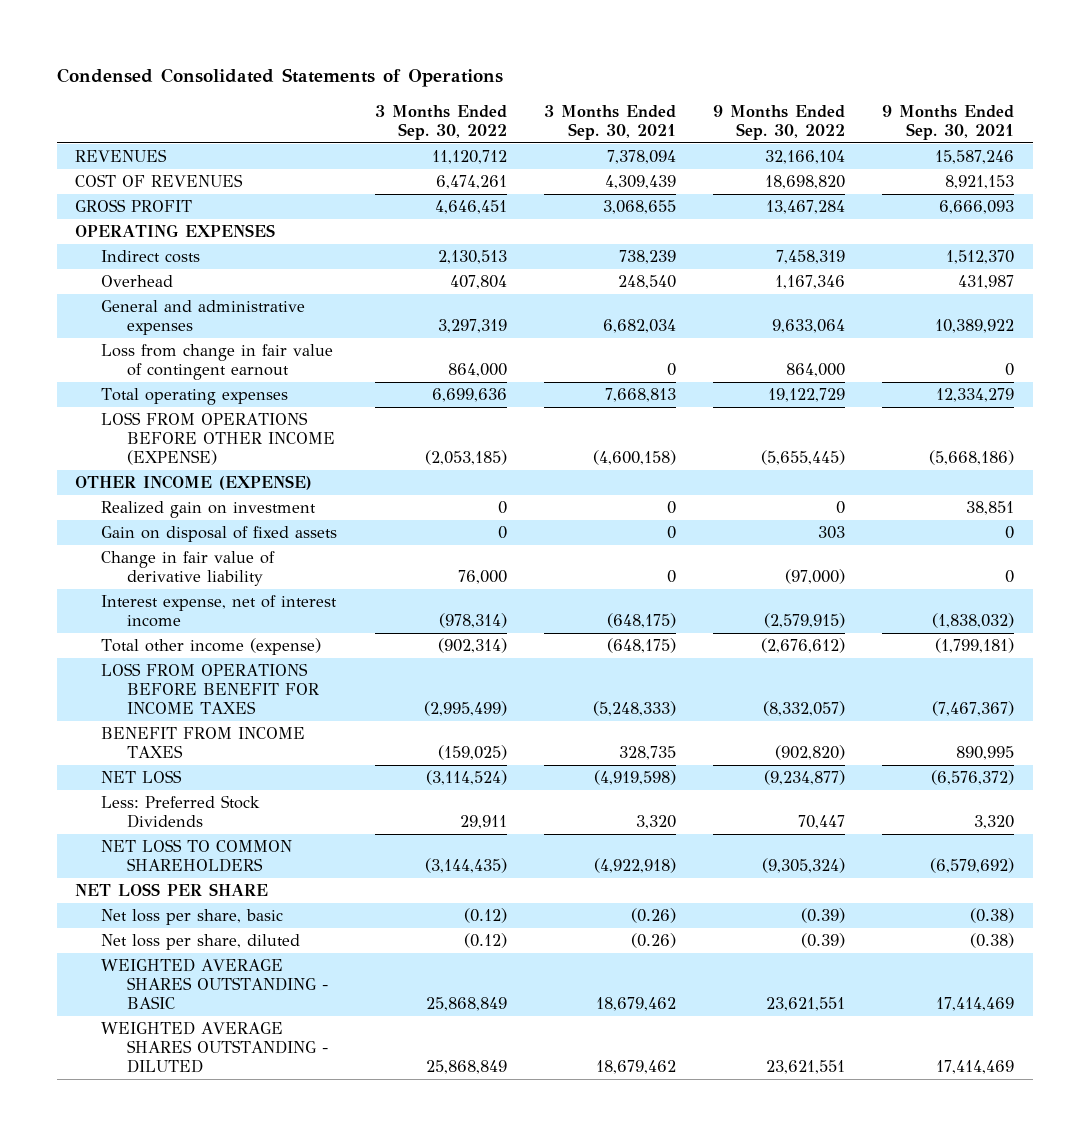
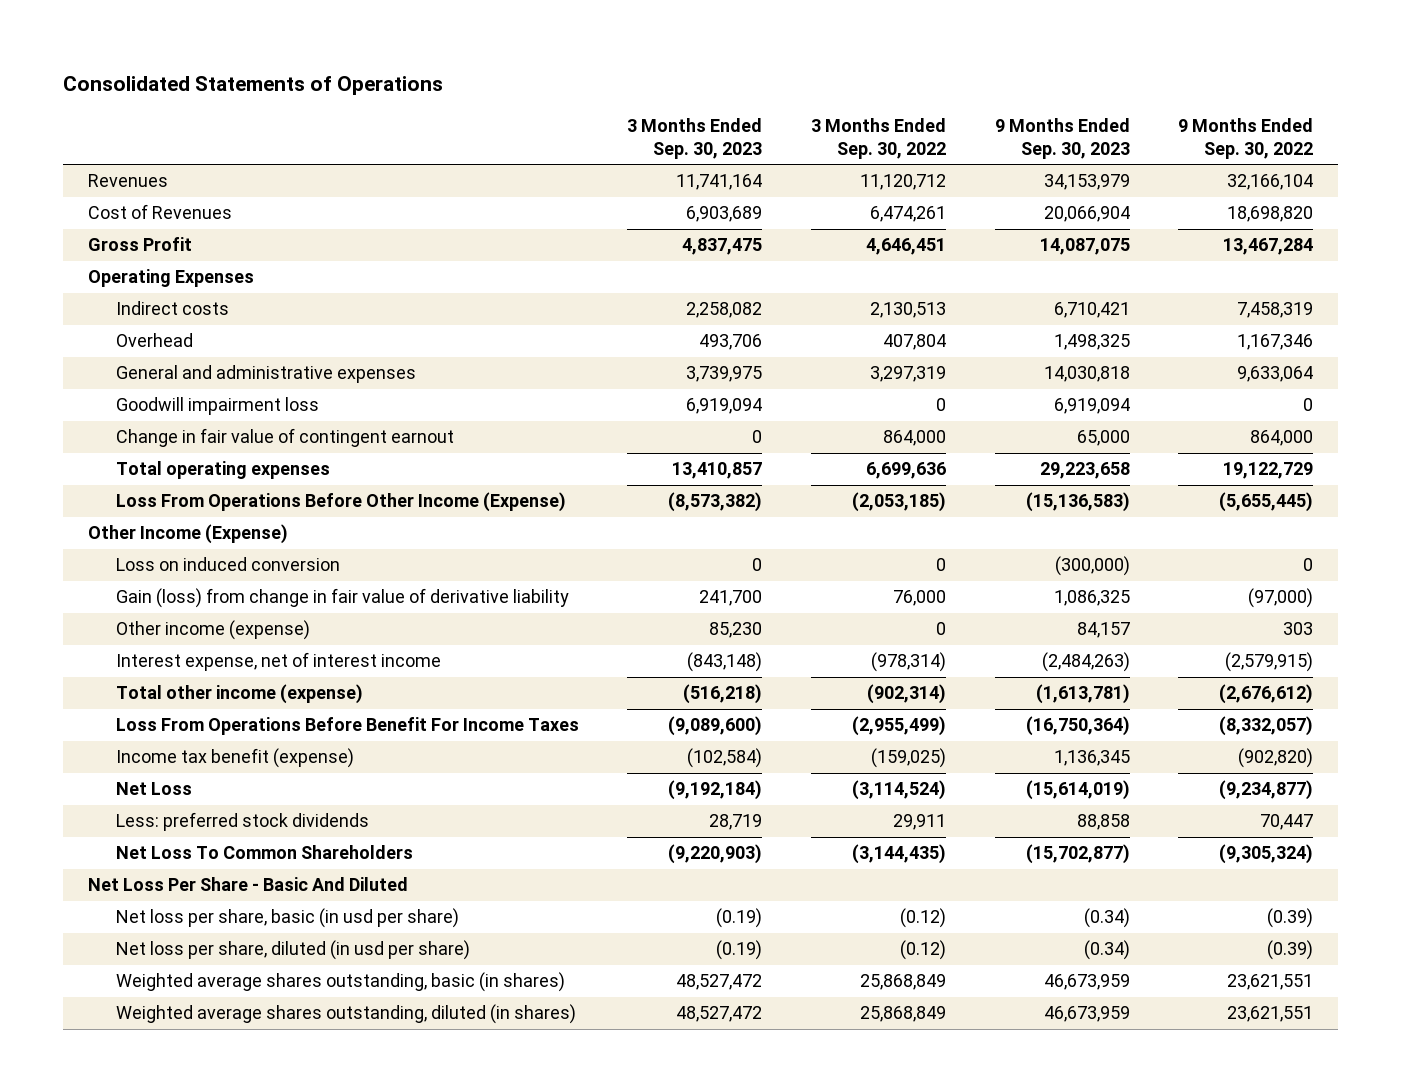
- Condensed Consolidated Statements of Operations
+ Consolidated Statements of Operations
- | 3 Months Ended Sep. 30, 2022 | 3 Months Ended Sep. 30, 2021 | 9 Months Ended Sep. 30, 2022 | 9 Months Ended Sep. 30, 2021
+ | 3 Months Ended Sep. 30, 2023 | 3 Months Ended Sep. 30, 2022 | 9 Months Ended Sep. 30, 2023 | 9 Months Ended Sep. 30, 2022
- REVENUES | 11,120,712 | 7,378,094 | 32,166,104 | 15,587,246
- COST OF REVENUES | 6,474,261 | 4,309,439 | 18,698,820 | 8,921,153
- GROSS PROFIT | 4,646,451 | 3,068,655 | 13,467,284 | 6,666,093
- OPERATING EXPENSES
+ Revenues | 11,741,164 | 11,120,712 | 34,153,979 | 32,166,104
+ Cost of Revenues | 6,903,689 | 6,474,261 | 20,066,904 | 18,698,820
+ Gross Profit | 4,837,475 | 4,646,451 | 14,087,075 | 13,467,284
+ Operating Expenses
- Loss from change in fair value of contingent earnout | 864,000 | 0 | 864,000 | 0
+ Goodwill impairment loss | 6,919,094 | 0 | 6,919,094 | 0
+ Change in fair value of contingent earnout | 0 | 864,000 | 65,000 | 864,000
- LOSS FROM OPERATIONS BEFORE OTHER INCOME (EXPENSE) | (2,053,185) | (4,600,158) | (5,655,445) | (5,668,186)
- OTHER INCOME (EXPENSE)
- Realized gain on investment | 0 | 0 | 0 | 38,851
- Gain on disposal of fixed assets | 0 | 0 | 303 | 0
- Change in fair value of derivative liability | 76,000 | 0 | (97,000) | 0
+ Loss From Operations Before Other Income (Expense) | (8,573,382) | (2,053,185) | (15,136,583) | (5,655,445)
+ Other Income (Expense)
+ Loss on induced conversion | 0 | 0 | (300,000) | 0
+ Gain (loss) from change in fair value of derivative liability | 241,700 | 76,000 | 1,086,325 | (97,000)
+ Other income (expense) | 85,230 | 0 | 84,157 | 303
- LOSS FROM OPERATIONS BEFORE BENEFIT FOR INCOME TAXES | (2,995,499) | (5,248,333) | (8,332,057) | (7,467,367)
- BENEFIT FROM INCOME TAXES | (159,025) | 328,735 | (902,820) | 890,995
- NET LOSS | (3,114,524) | (4,919,598) | (9,234,877) | (6,576,372)
- Less: Preferred Stock Dividends | 29,911 | 3,320 | 70,447 | 3,320
- NET LOSS TO COMMON SHAREHOLDERS | (3,144,435) | (4,922,918) | (9,305,324) | (6,579,692)
- NET LOSS PER SHARE
- Net loss per share, basic | (0.12) | (0.26) | (0.39) | (0.38)
- Net loss per share, diluted | (0.12) | (0.26) | (0.39) | (0.38)
- WEIGHTED AVERAGE SHARES OUTSTANDING - BASIC | 25,868,849 | 18,679,462 | 23,621,551 | 17,414,469
- WEIGHTED AVERAGE SHARES OUTSTANDING - DILUTED | 25,868,849 | 18,679,462 | 23,621,551 | 17,414,469
+ Loss From Operations Before Benefit For Income Taxes | (9,089,600) | (2,955,499) | (16,750,364) | (8,332,057)
+ Income tax benefit (expense) | (102,584) | (159,025) | 1,136,345 | (902,820)
+ Net Loss | (9,192,184) | (3,114,524) | (15,614,019) | (9,234,877)
+ Less: preferred stock dividends | 28,719 | 29,911 | 88,858 | 70,447
+ Net Loss To Common Shareholders | (9,220,903) | (3,144,435) | (15,702,877) | (9,305,324)
+ Net Loss Per Share - Basic And Diluted
+ Net loss per share, basic (in usd per share) | (0.19) | (0.12) | (0.34) | (0.39)
+ Net loss per share, diluted (in usd per share) | (0.19) | (0.12) | (0.34) | (0.39)
+ Weighted average shares outstanding, basic (in shares) | 48,527,472 | 25,868,849 | 46,673,959 | 23,621,551
+ Weighted average shares outstanding, diluted (in shares) | 48,527,472 | 25,868,849 | 46,673,959 | 23,621,551

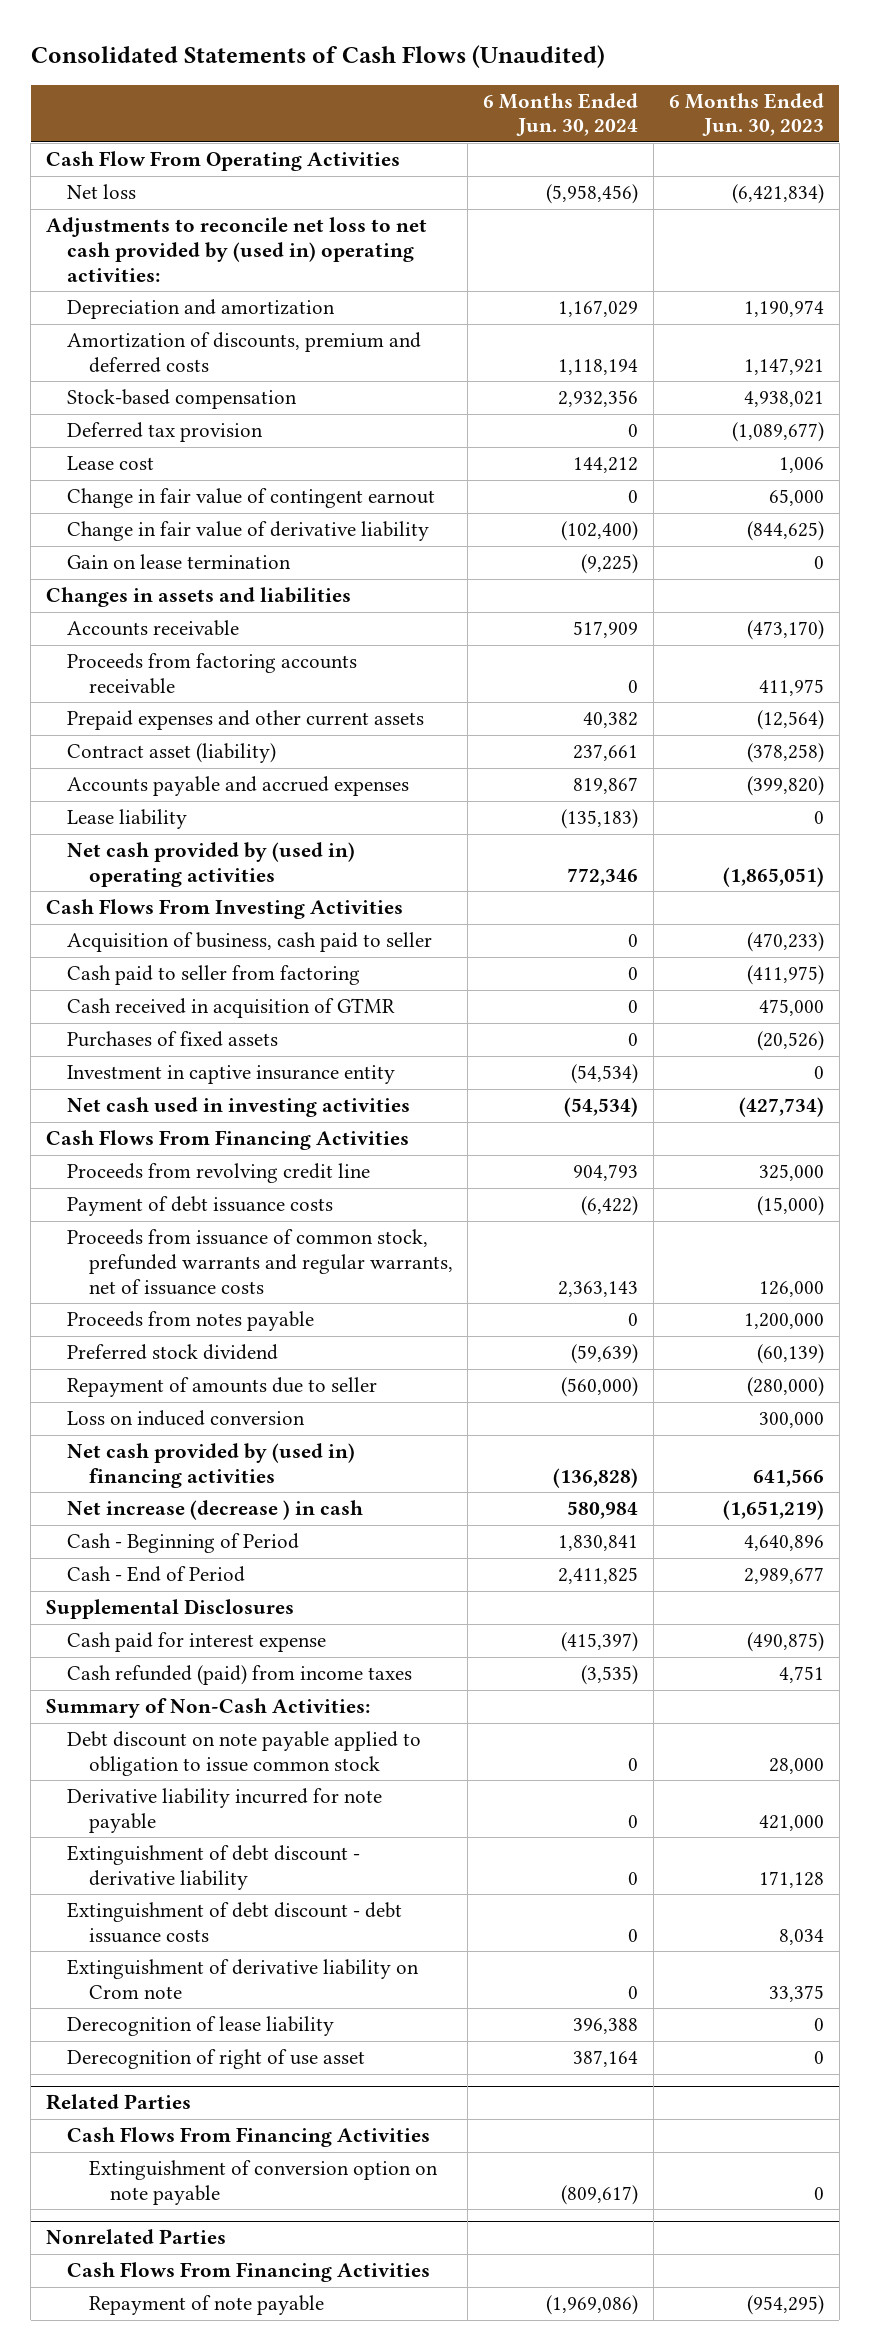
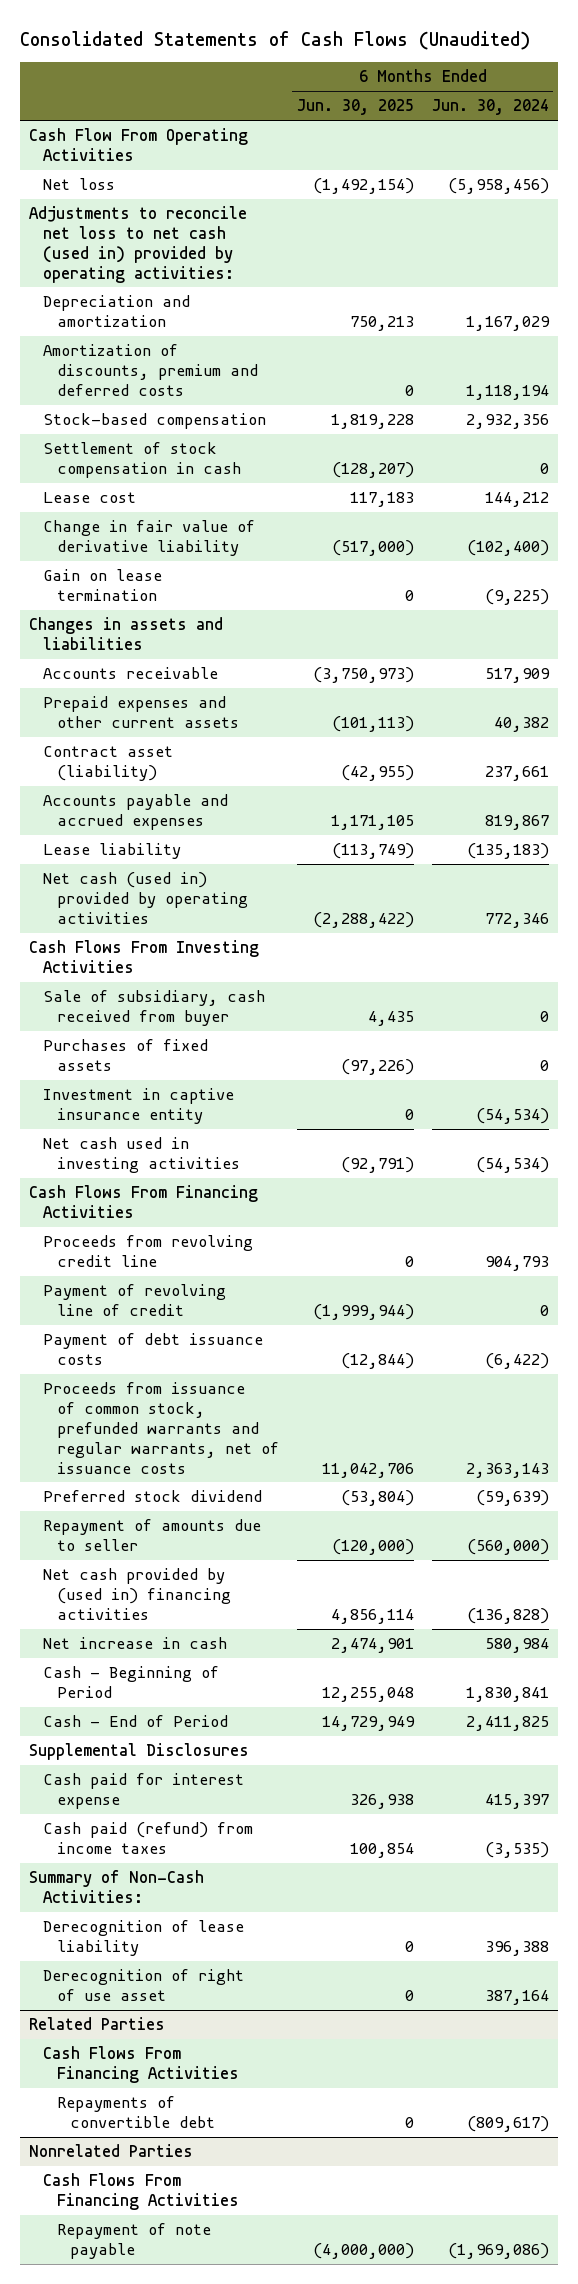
- | 6 Months Ended Jun. 30, 2024 | 6 Months Ended Jun. 30, 2023
+ | 6 Months Ended Jun. 30, 2025 | 6 Months Ended Jun. 30, 2024
- Adjustments to reconcile net loss to net cash provided by (used in) operating activities:
+ Adjustments to reconcile net loss to net cash (used in) provided by operating activities:
- Deferred tax provision | 0 | (1,089,677)
+ Settlement of stock compensation in cash | (128,207) | 0
- Change in fair value of contingent earnout | 0 | 65,000
- Proceeds from factoring accounts receivable | 0 | 411,975
- Net cash provided by (used in) operating activities | 772,346 | (1,865,051)
+ Net cash (used in) provided by operating activities | (2,288,422) | 772,346
- Acquisition of business, cash paid to seller | 0 | (470,233)
- Cash paid to seller from factoring | 0 | (411,975)
- Cash received in acquisition of GTMR | 0 | 475,000
+ Sale of subsidiary, cash received from buyer | 4,435 | 0
+ Payment of revolving line of credit | (1,999,944) | 0
- Proceeds from notes payable | 0 | 1,200,000
- Loss on induced conversion | | 300,000
- Net increase (decrease ) in cash | 580,984 | (1,651,219)
+ Net increase in cash | 2,474,901 | 580,984
- Cash paid for interest expense | (415,397) | (490,875)
- Cash refunded (paid) from income taxes | (3,535) | 4,751
+ Cash paid for interest expense | 326,938 | 415,397
+ Cash paid (refund) from income taxes | 100,854 | (3,535)
- Debt discount on note payable applied to obligation to issue common stock | 0 | 28,000
- Derivative liability incurred for note payable | 0 | 421,000
- Extinguishment of debt discount - derivative liability | 0 | 171,128
- Extinguishment of debt discount - debt issuance costs | 0 | 8,034
- Extinguishment of derivative liability on Crom note | 0 | 33,375
@ Related Parties
- Extinguishment of conversion option on note payable | (809,617) | 0
+ Repayments of convertible debt | 0 | (809,617)

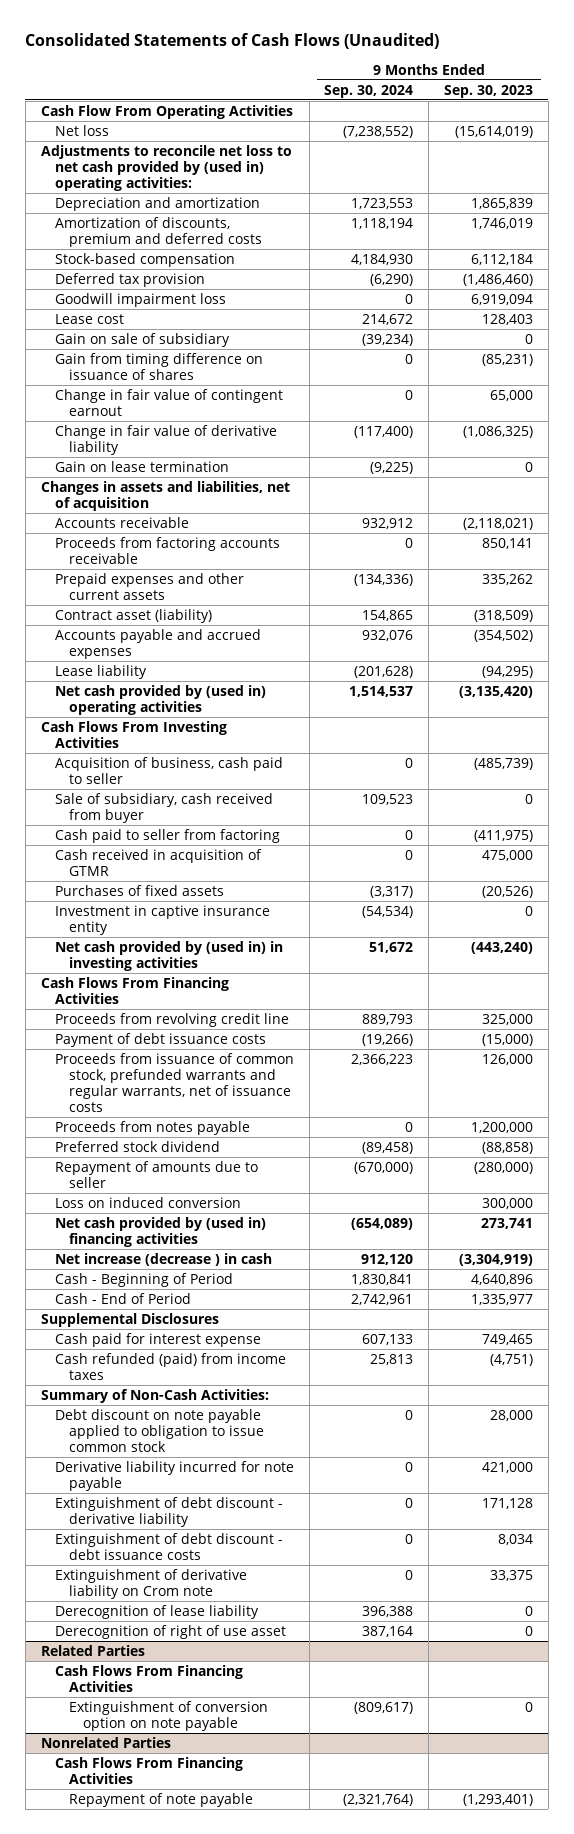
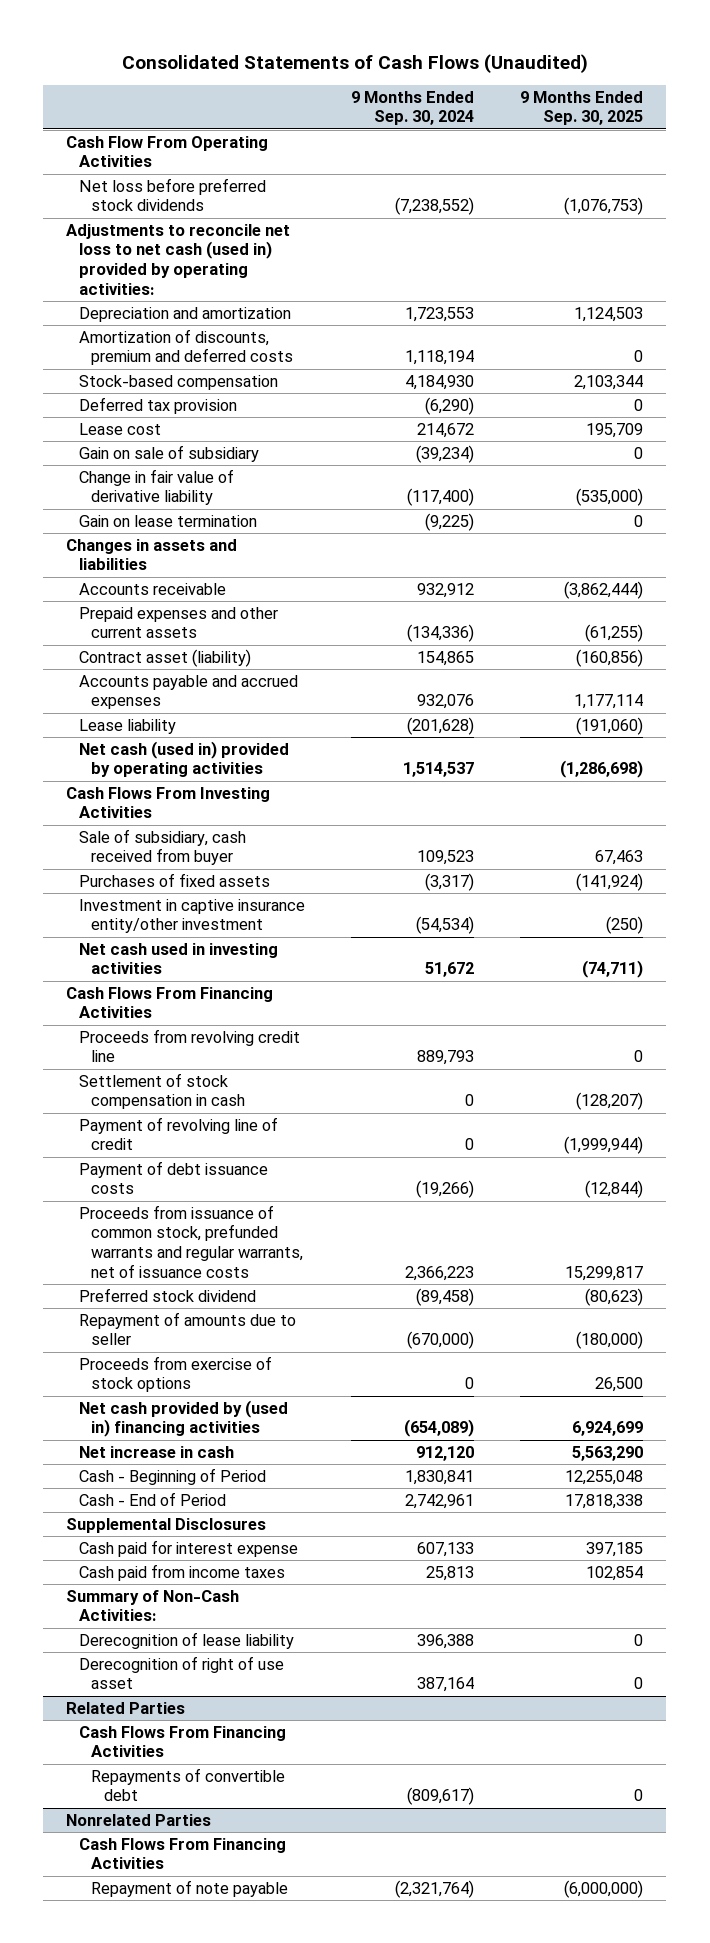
- | 9 Months Ended Sep. 30, 2024 | 9 Months Ended Sep. 30, 2023
+ | 9 Months Ended Sep. 30, 2024 | 9 Months Ended Sep. 30, 2025
- Net loss | (7,238,552) | (15,614,019)
- Adjustments to reconcile net loss to net cash provided by (used in) operating activities:
+ Net loss before preferred stock dividends | (7,238,552) | (1,076,753)
+ Adjustments to reconcile net loss to net cash (used in) provided by operating activities:
- Goodwill impairment loss | 0 | 6,919,094
- Gain from timing difference on issuance of shares | 0 | (85,231)
- Change in fair value of contingent earnout | 0 | 65,000
- Changes in assets and liabilities, net of acquisition
+ Changes in assets and liabilities
- Proceeds from factoring accounts receivable | 0 | 850,141
- Net cash provided by (used in) operating activities | 1,514,537 | (3,135,420)
+ Net cash (used in) provided by operating activities | 1,514,537 | (1,286,698)
- Acquisition of business, cash paid to seller | 0 | (485,739)
- Cash paid to seller from factoring | 0 | (411,975)
- Cash received in acquisition of GTMR | 0 | 475,000
- Investment in captive insurance entity | (54,534) | 0
- Net cash provided by (used in) in investing activities | 51,672 | (443,240)
+ Investment in captive insurance entity/other investment | (54,534) | (250)
+ Net cash used in investing activities | 51,672 | (74,711)
+ Settlement of stock compensation in cash | 0 | (128,207)
+ Payment of revolving line of credit | 0 | (1,999,944)
- Proceeds from notes payable | 0 | 1,200,000
- Loss on induced conversion | | 300,000
+ Proceeds from exercise of stock options | 0 | 26,500
- Net increase (decrease ) in cash | 912,120 | (3,304,919)
+ Net increase in cash | 912,120 | 5,563,290
- Cash refunded (paid) from income taxes | 25,813 | (4,751)
+ Cash paid from income taxes | 25,813 | 102,854
- Debt discount on note payable applied to obligation to issue common stock | 0 | 28,000
- Derivative liability incurred for note payable | 0 | 421,000
- Extinguishment of debt discount - derivative liability | 0 | 171,128
- Extinguishment of debt discount - debt issuance costs | 0 | 8,034
- Extinguishment of derivative liability on Crom note | 0 | 33,375
@ Related Parties
- Extinguishment of conversion option on note payable | (809,617) | 0
+ Repayments of convertible debt | (809,617) | 0

